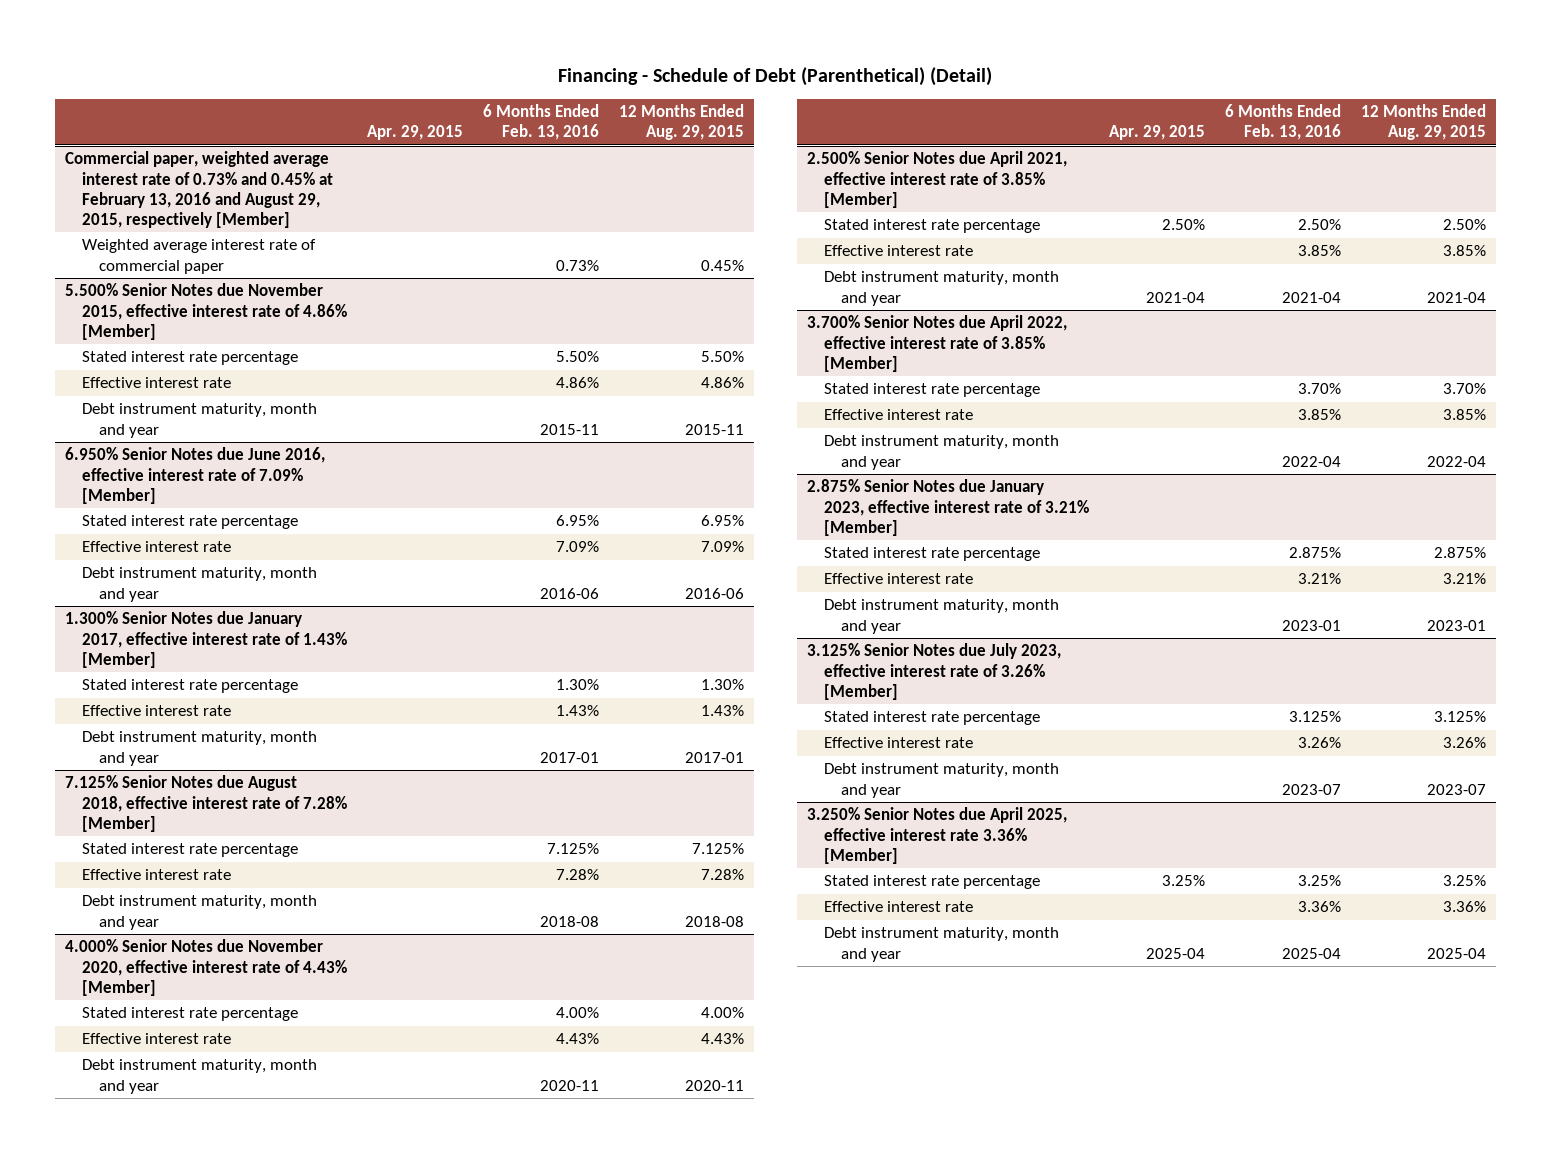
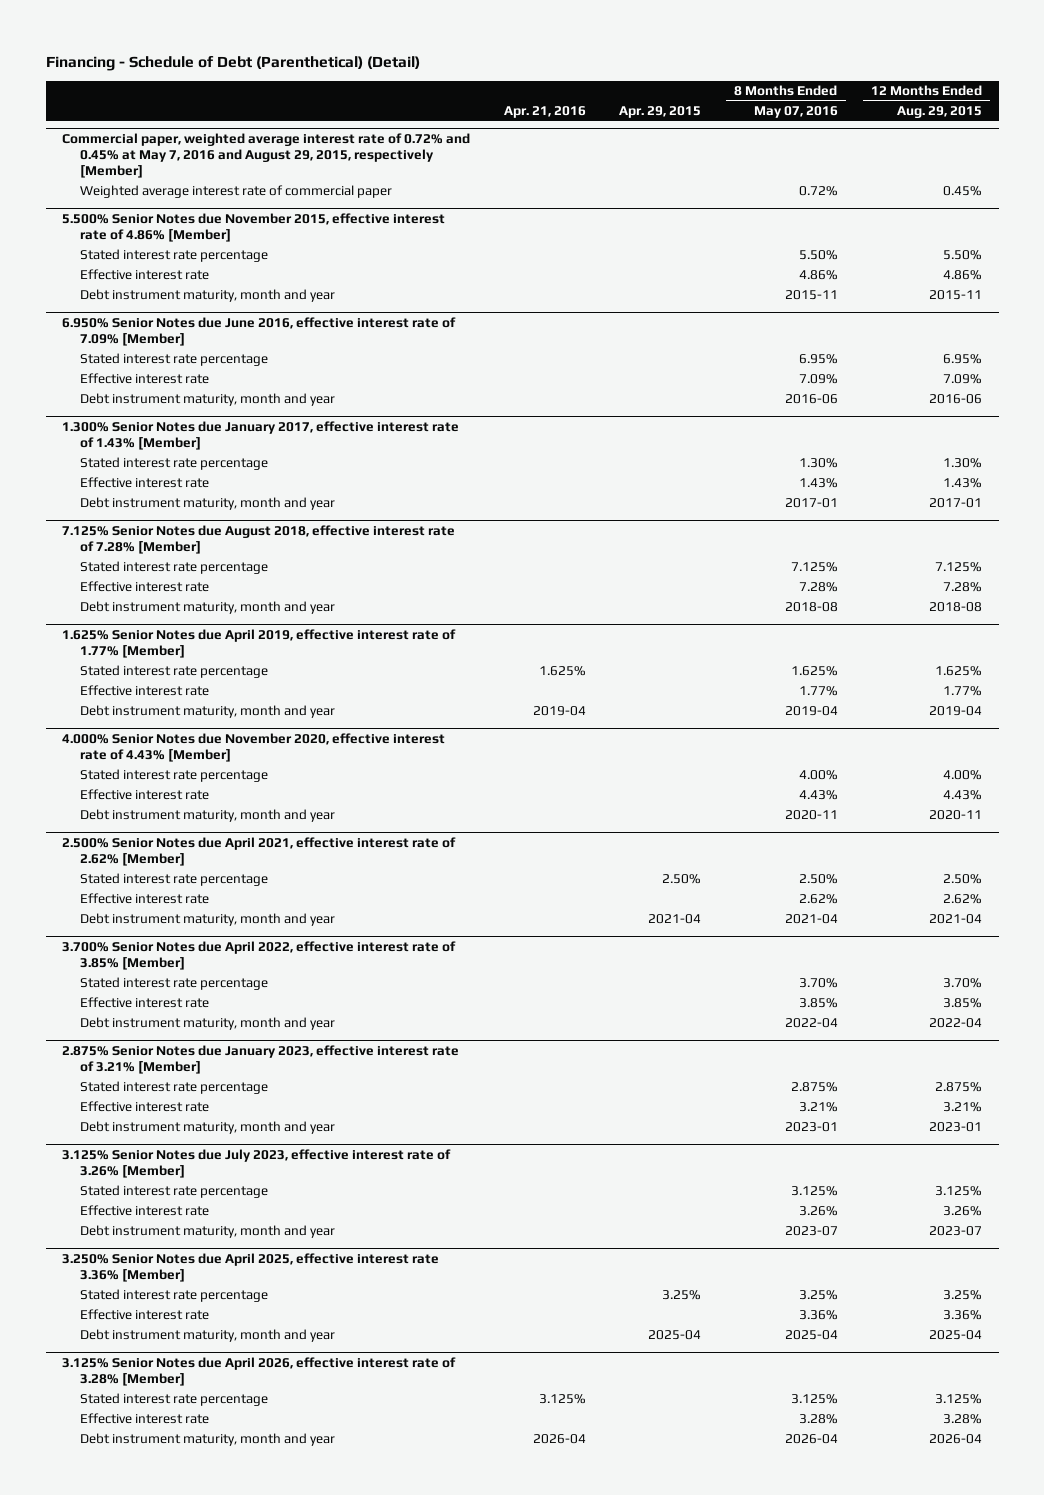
- | Apr. 29, 2015 | 6 Months Ended Feb. 13, 2016 | 12 Months Ended Aug. 29, 2015
+ | Apr. 21, 2016 | Apr. 29, 2015 | 8 Months Ended May 07, 2016 | 12 Months Ended Aug. 29, 2015
- Commercial paper, weighted average interest rate of 0.73% and 0.45% at February 13, 2016 and August 29, 2015, respectively [Member]
+ Commercial paper, weighted average interest rate of 0.72% and 0.45% at May 7, 2016 and August 29, 2015, respectively [Member]
+ 1.625% Senior Notes due April 2019, effective interest rate of 1.77% [Member]
+ Stated interest rate percentage | 1.625% | | 1.625% | 1.625%
+ Effective interest rate | | | 1.77% | 1.77%
+ Debt instrument maturity, month and year | 2019-04 | | 2019-04 | 2019-04
- 2.500% Senior Notes due April 2021, effective interest rate of 3.85% [Member]
+ 2.500% Senior Notes due April 2021, effective interest rate of 2.62% [Member]
- Effective interest rate | | 3.85% | 3.85%
+ Effective interest rate | | | 2.62% | 2.62%
+ 3.125% Senior Notes due April 2026, effective interest rate of 3.28% [Member]
+ Stated interest rate percentage | 3.125% | | 3.125% | 3.125%
+ Effective interest rate | | | 3.28% | 3.28%
+ Debt instrument maturity, month and year | 2026-04 | | 2026-04 | 2026-04

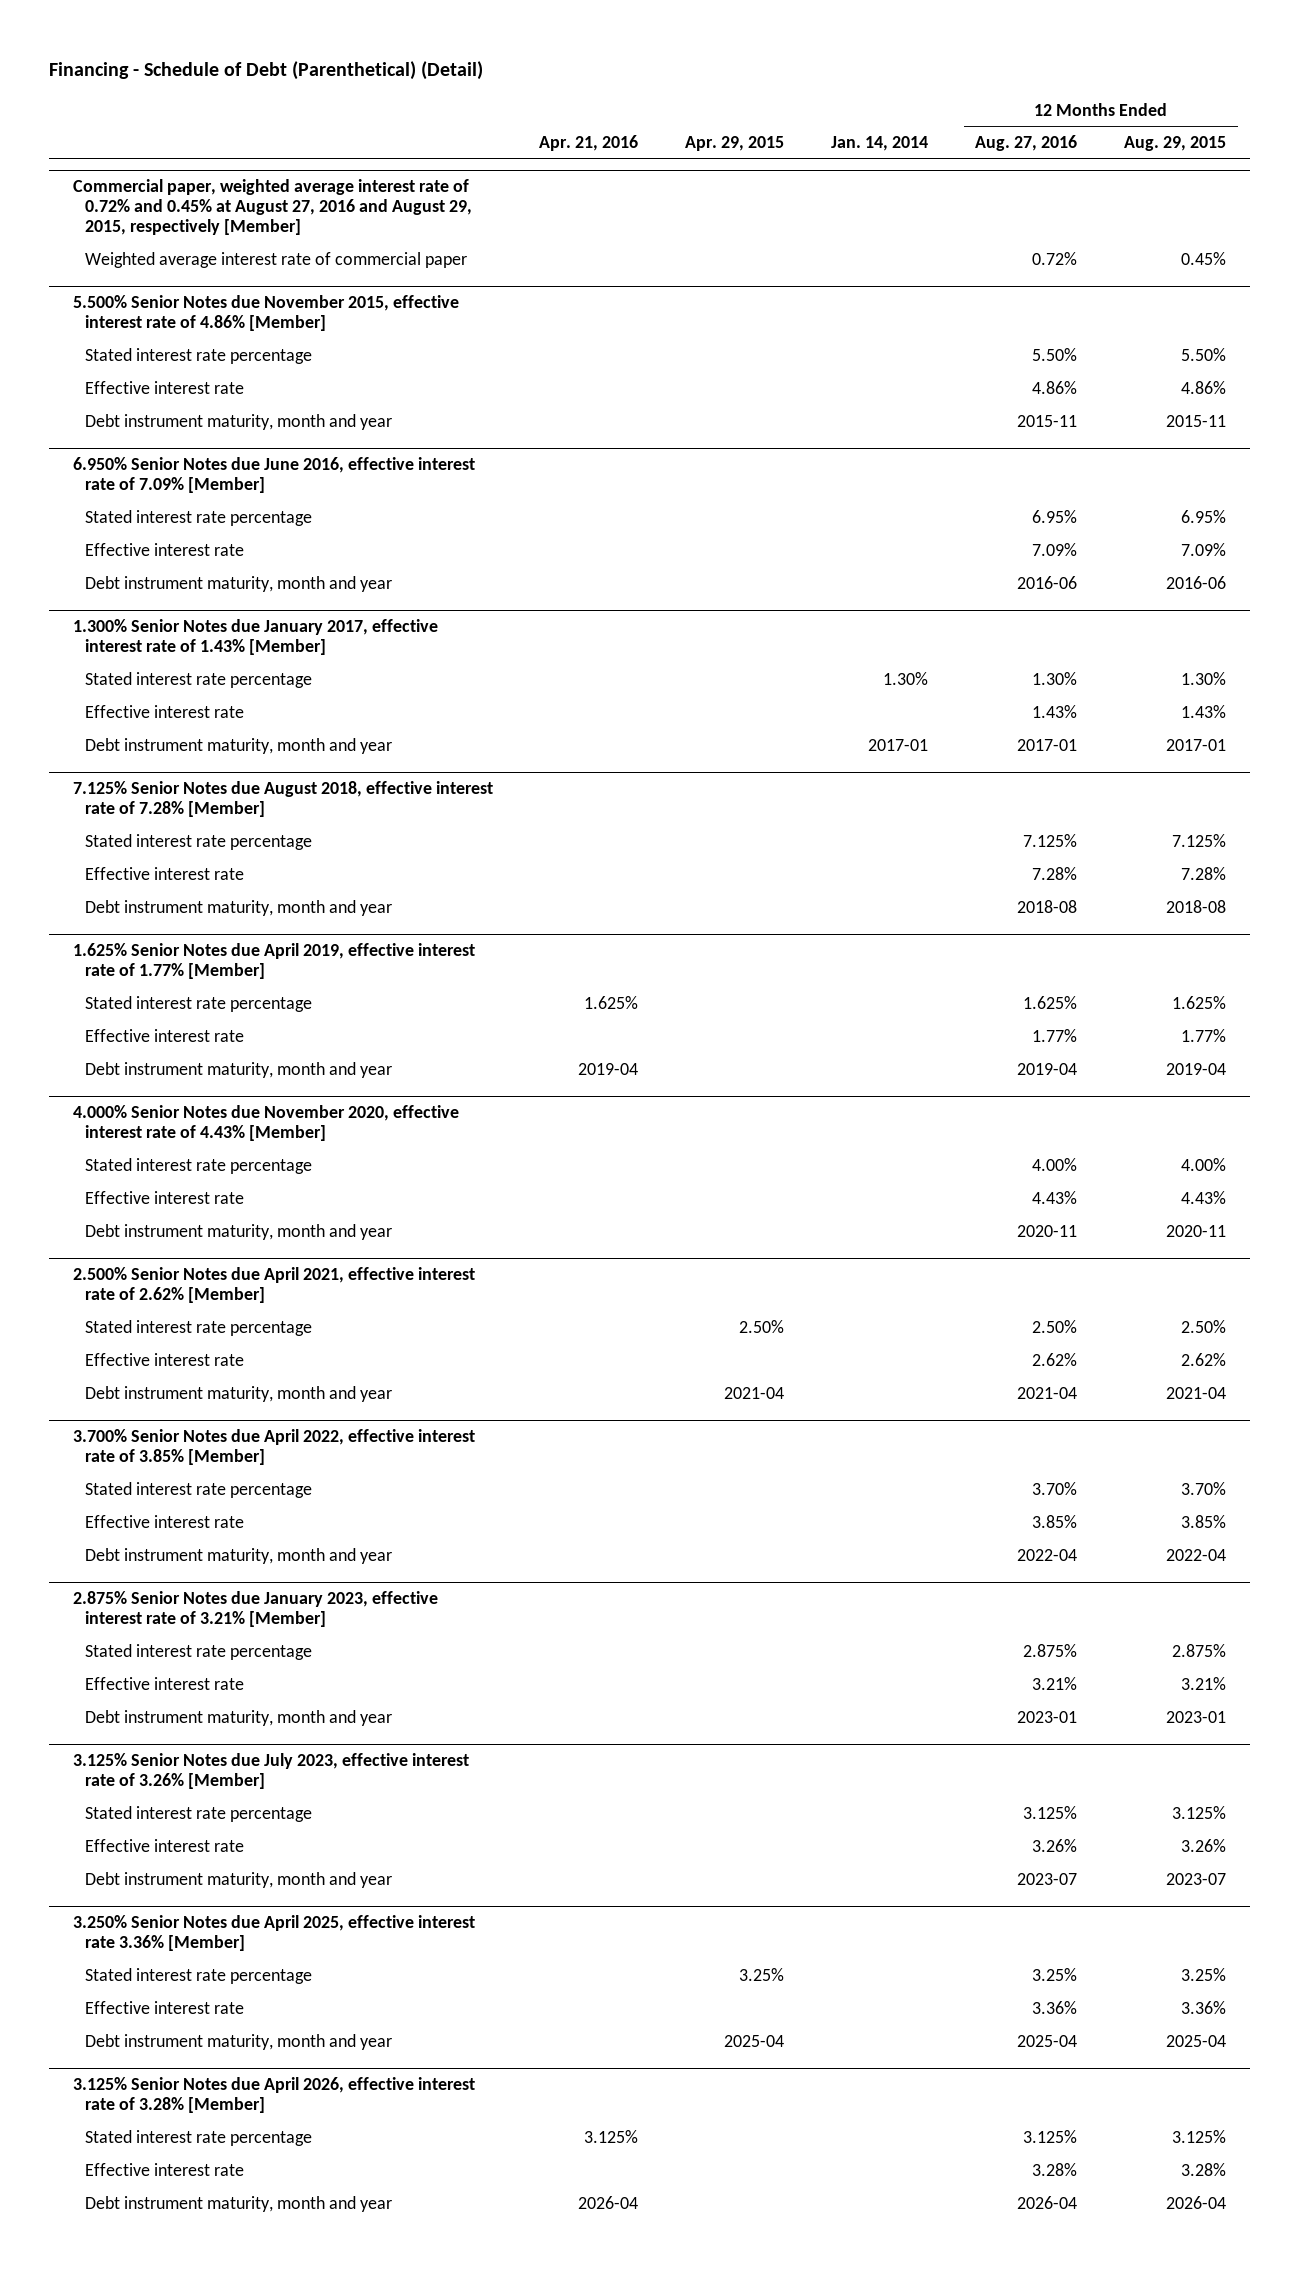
- | Apr. 21, 2016 | Apr. 29, 2015 | 8 Months Ended May 07, 2016 | 12 Months Ended Aug. 29, 2015
+ | Apr. 21, 2016 | Apr. 29, 2015 | Jan. 14, 2014 | 12 Months Ended Aug. 27, 2016 | 12 Months Ended Aug. 29, 2015
- Commercial paper, weighted average interest rate of 0.72% and 0.45% at May 7, 2016 and August 29, 2015, respectively [Member]
+ Commercial paper, weighted average interest rate of 0.72% and 0.45% at August 27, 2016 and August 29, 2015, respectively [Member]

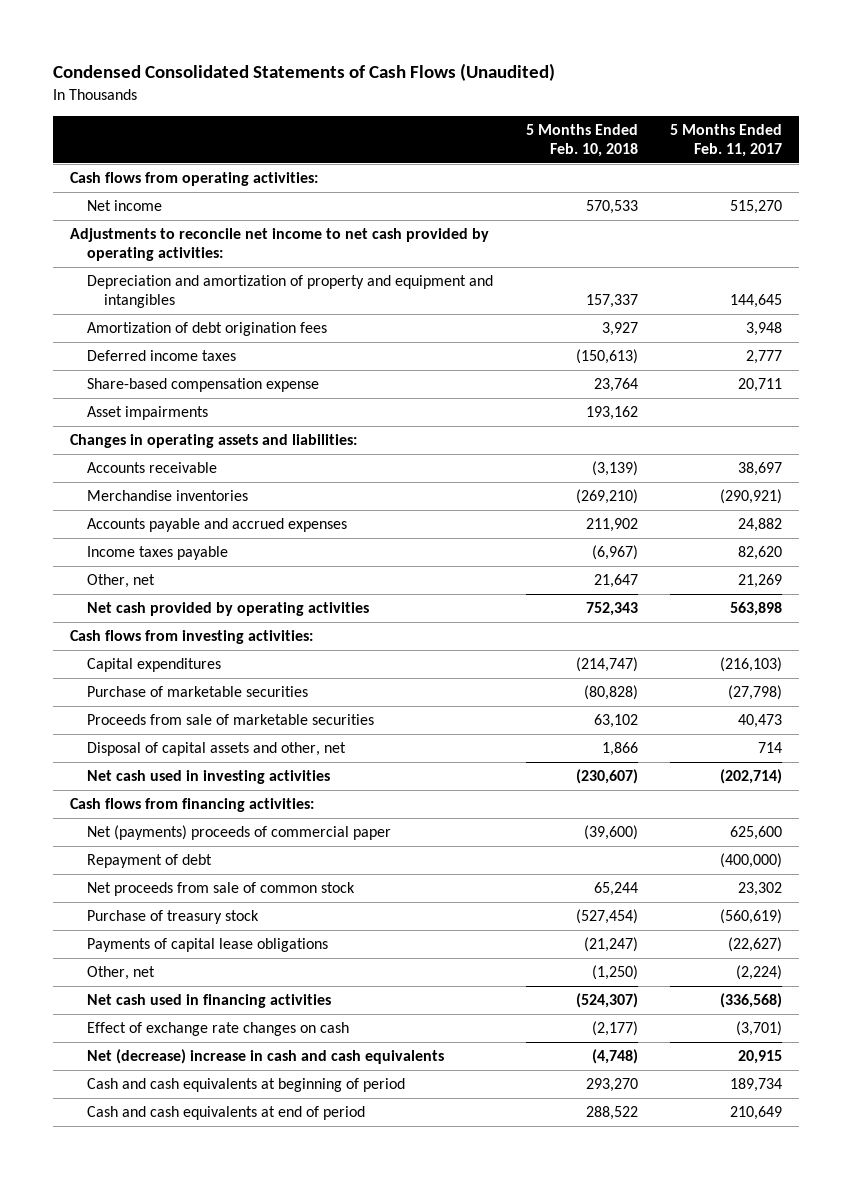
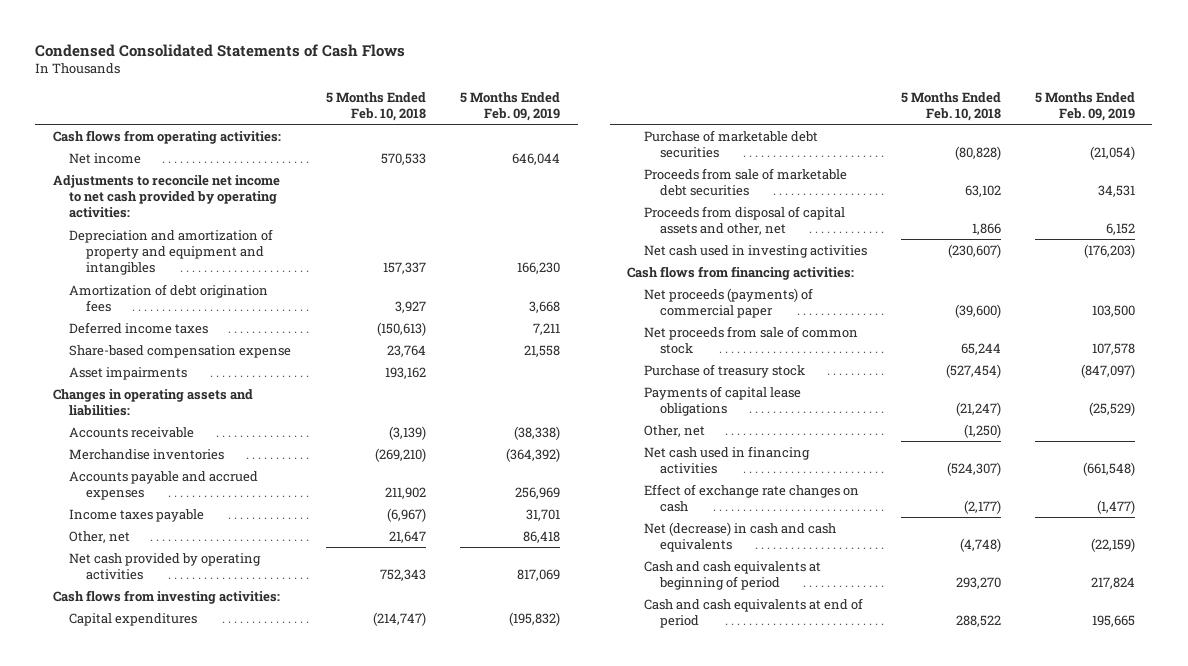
- Condensed Consolidated Statements of Cash Flows (Unaudited)
+ Condensed Consolidated Statements of Cash Flows
- | 5 Months Ended Feb. 10, 2018 | 5 Months Ended Feb. 11, 2017
+ | 5 Months Ended Feb. 10, 2018 | 5 Months Ended Feb. 09, 2019
- Purchase of marketable securities | (80,828) | (27,798)
- Proceeds from sale of marketable securities | 63,102 | 40,473
- Disposal of capital assets and other, net | 1,866 | 714
+ Purchase of marketable debt securities | (80,828) | (21,054)
+ Proceeds from sale of marketable debt securities | 63,102 | 34,531
+ Proceeds from disposal of capital assets and other, net | 1,866 | 6,152
- Net (payments) proceeds of commercial paper | (39,600) | 625,600
- Repayment of debt | | (400,000)
+ Net proceeds (payments) of commercial paper | (39,600) | 103,500
- Net (decrease) increase in cash and cash equivalents | (4,748) | 20,915
+ Net (decrease) in cash and cash equivalents | (4,748) | (22,159)

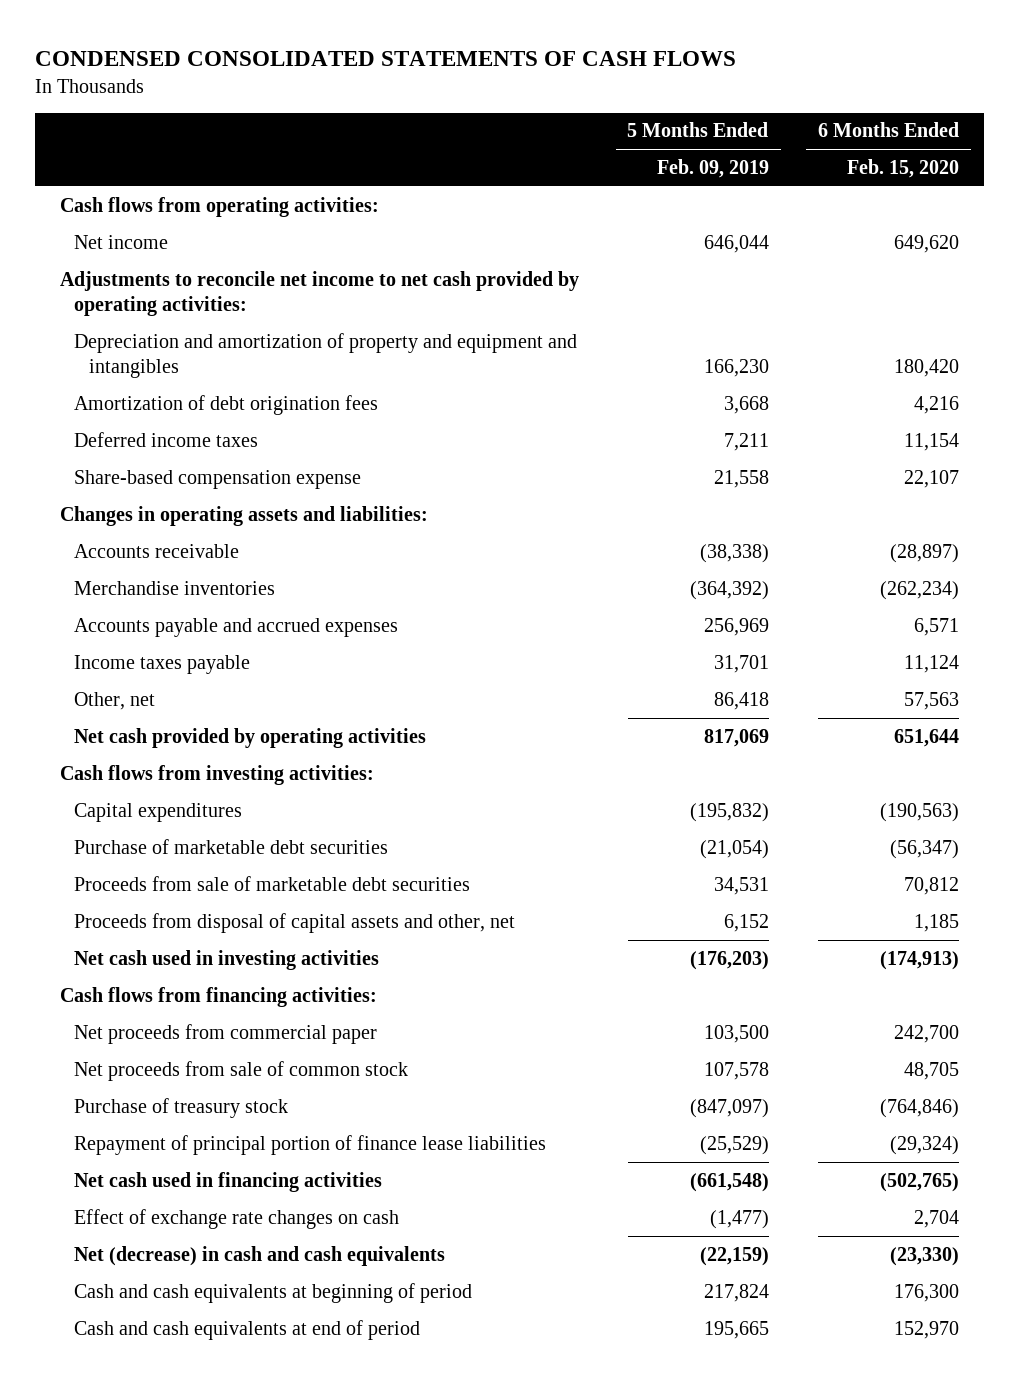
- Condensed Consolidated Statements of Cash Flows
+ CONDENSED CONSOLIDATED STATEMENTS OF CASH FLOWS
- | 5 Months Ended Feb. 10, 2018 | 5 Months Ended Feb. 09, 2019
+ | 5 Months Ended Feb. 09, 2019 | 6 Months Ended Feb. 15, 2020
- Asset impairments | 193,162 |
- Net proceeds (payments) of commercial paper | (39,600) | 103,500
+ Net proceeds from commercial paper | 103,500 | 242,700
- Payments of capital lease obligations | (21,247) | (25,529)
- Other, net | (1,250) |
+ Repayment of principal portion of finance lease liabilities | (25,529) | (29,324)

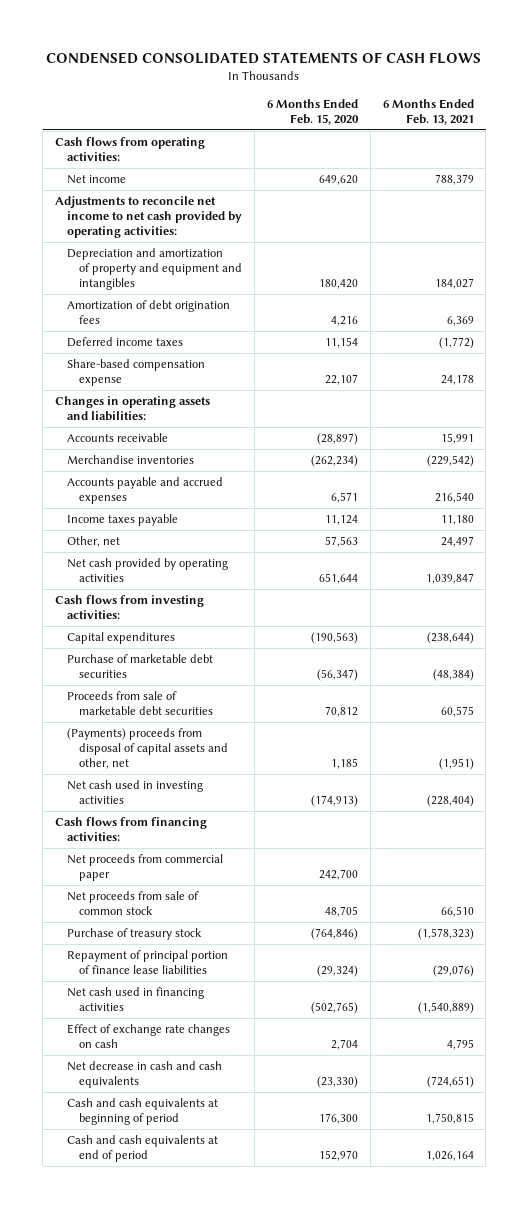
- | 5 Months Ended Feb. 09, 2019 | 6 Months Ended Feb. 15, 2020
+ | 6 Months Ended Feb. 15, 2020 | 6 Months Ended Feb. 13, 2021
- Proceeds from disposal of capital assets and other, net | 6,152 | 1,185
+ (Payments) proceeds from disposal of capital assets and other, net | 1,185 | (1,951)
- Net (decrease) in cash and cash equivalents | (22,159) | (23,330)
+ Net decrease in cash and cash equivalents | (23,330) | (724,651)

